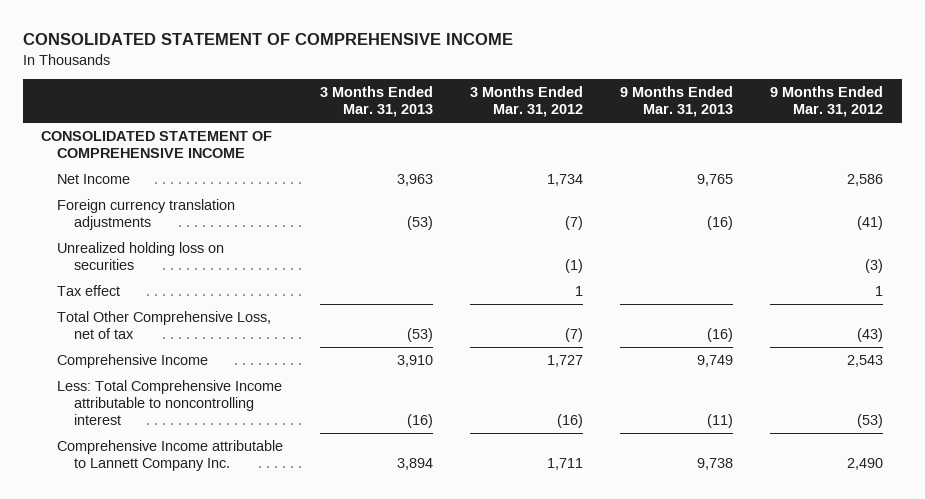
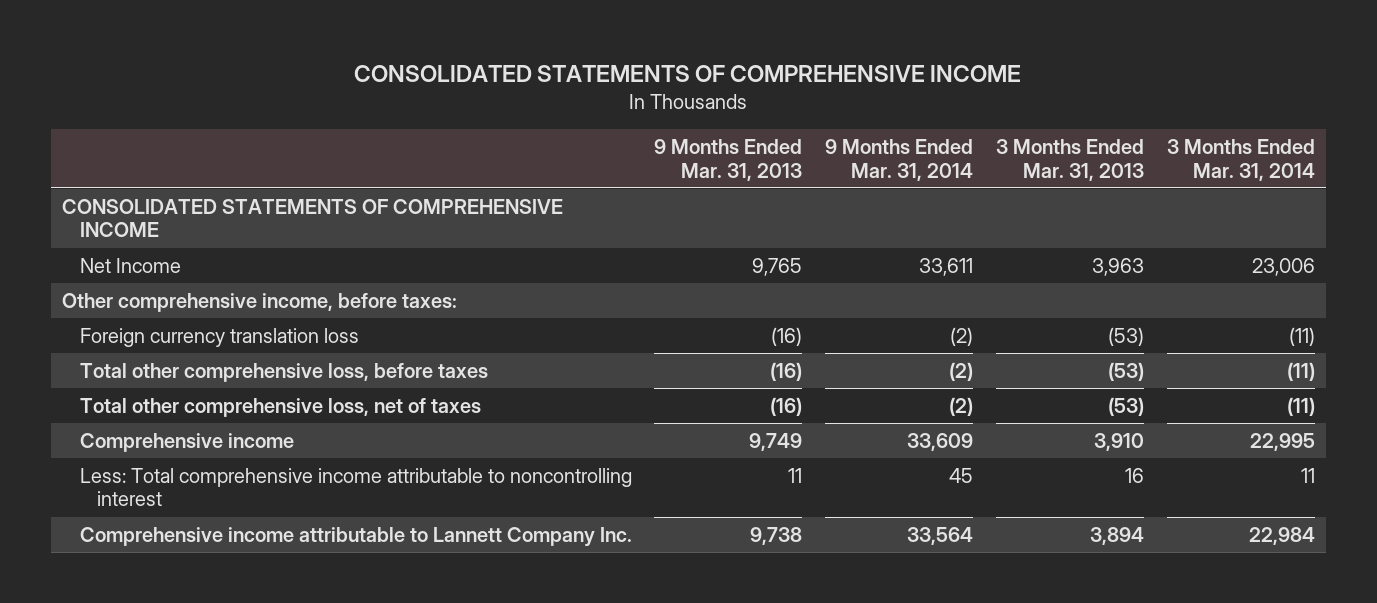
- CONSOLIDATED STATEMENT OF COMPREHENSIVE INCOME
+ CONSOLIDATED STATEMENTS OF COMPREHENSIVE INCOME
- | 3 Months Ended Mar. 31, 2013 | 3 Months Ended Mar. 31, 2012 | 9 Months Ended Mar. 31, 2013 | 9 Months Ended Mar. 31, 2012
+ | 9 Months Ended Mar. 31, 2013 | 9 Months Ended Mar. 31, 2014 | 3 Months Ended Mar. 31, 2013 | 3 Months Ended Mar. 31, 2014
- CONSOLIDATED STATEMENT OF COMPREHENSIVE INCOME
+ CONSOLIDATED STATEMENTS OF COMPREHENSIVE INCOME
- Foreign currency translation adjustments | (53) | (7) | (16) | (41)
- Unrealized holding loss on securities | | (1) | | (3)
- Tax effect | | 1 | | 1
- Total Other Comprehensive Loss, net of tax | (53) | (7) | (16) | (43)
- Comprehensive Income | 3,910 | 1,727 | 9,749 | 2,543
- Less: Total Comprehensive Income attributable to noncontrolling interest | (16) | (16) | (11) | (53)
- Comprehensive Income attributable to Lannett Company Inc. | 3,894 | 1,711 | 9,738 | 2,490
+ Other comprehensive income, before taxes:
+ Foreign currency translation loss | (16) | (2) | (53) | (11)
+ Total other comprehensive loss, before taxes | (16) | (2) | (53) | (11)
+ Total other comprehensive loss, net of taxes | (16) | (2) | (53) | (11)
+ Comprehensive income | 9,749 | 33,609 | 3,910 | 22,995
+ Less: Total comprehensive income attributable to noncontrolling interest | 11 | 45 | 16 | 11
+ Comprehensive income attributable to Lannett Company Inc. | 9,738 | 33,564 | 3,894 | 22,984

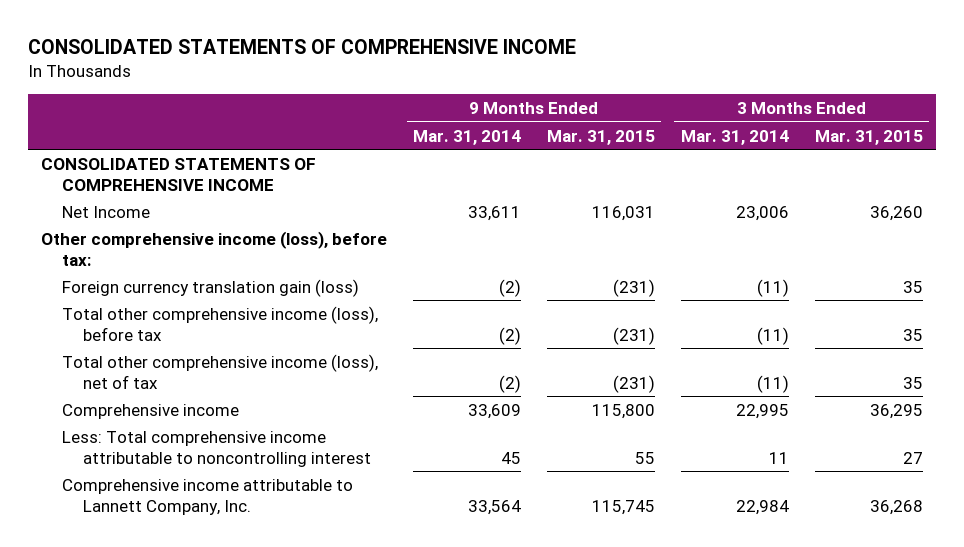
- | 9 Months Ended Mar. 31, 2013 | 9 Months Ended Mar. 31, 2014 | 3 Months Ended Mar. 31, 2013 | 3 Months Ended Mar. 31, 2014
+ | 9 Months Ended Mar. 31, 2014 | 9 Months Ended Mar. 31, 2015 | 3 Months Ended Mar. 31, 2014 | 3 Months Ended Mar. 31, 2015
- Other comprehensive income, before taxes:
- Foreign currency translation loss | (16) | (2) | (53) | (11)
- Total other comprehensive loss, before taxes | (16) | (2) | (53) | (11)
- Total other comprehensive loss, net of taxes | (16) | (2) | (53) | (11)
+ Other comprehensive income (loss), before tax:
+ Foreign currency translation gain (loss) | (2) | (231) | (11) | 35
+ Total other comprehensive income (loss), before tax | (2) | (231) | (11) | 35
+ Total other comprehensive income (loss), net of tax | (2) | (231) | (11) | 35
- Comprehensive income attributable to Lannett Company Inc. | 9,738 | 33,564 | 3,894 | 22,984
+ Comprehensive income attributable to Lannett Company, Inc. | 33,564 | 115,745 | 22,984 | 36,268

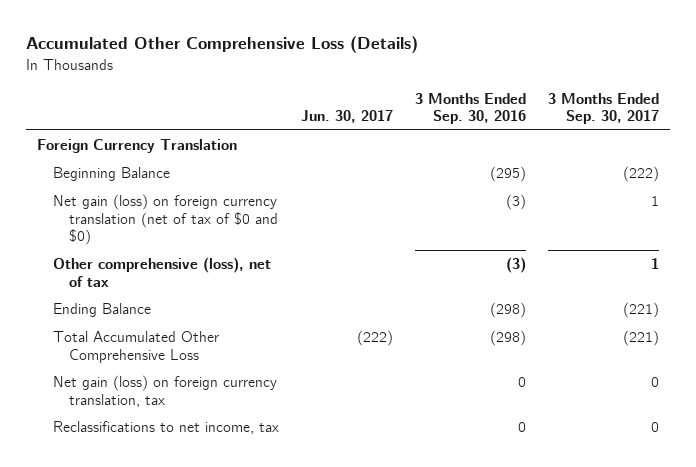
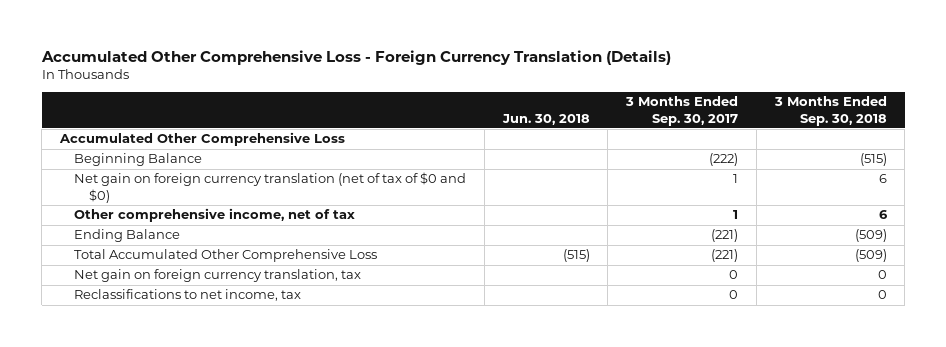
- Accumulated Other Comprehensive Loss (Details)
+ Accumulated Other Comprehensive Loss - Foreign Currency Translation (Details)
- | Jun. 30, 2017 | 3 Months Ended Sep. 30, 2016 | 3 Months Ended Sep. 30, 2017
+ | Jun. 30, 2018 | 3 Months Ended Sep. 30, 2017 | 3 Months Ended Sep. 30, 2018
- Foreign Currency Translation
+ Accumulated Other Comprehensive Loss
- Net gain (loss) on foreign currency translation (net of tax of $0 and $0) | | (3) | 1
- Other comprehensive (loss), net of tax | | (3) | 1
+ Net gain on foreign currency translation (net of tax of $0 and $0) | | 1 | 6
+ Other comprehensive income, net of tax | | 1 | 6
- Net gain (loss) on foreign currency translation, tax | | 0 | 0
+ Net gain on foreign currency translation, tax | | 0 | 0

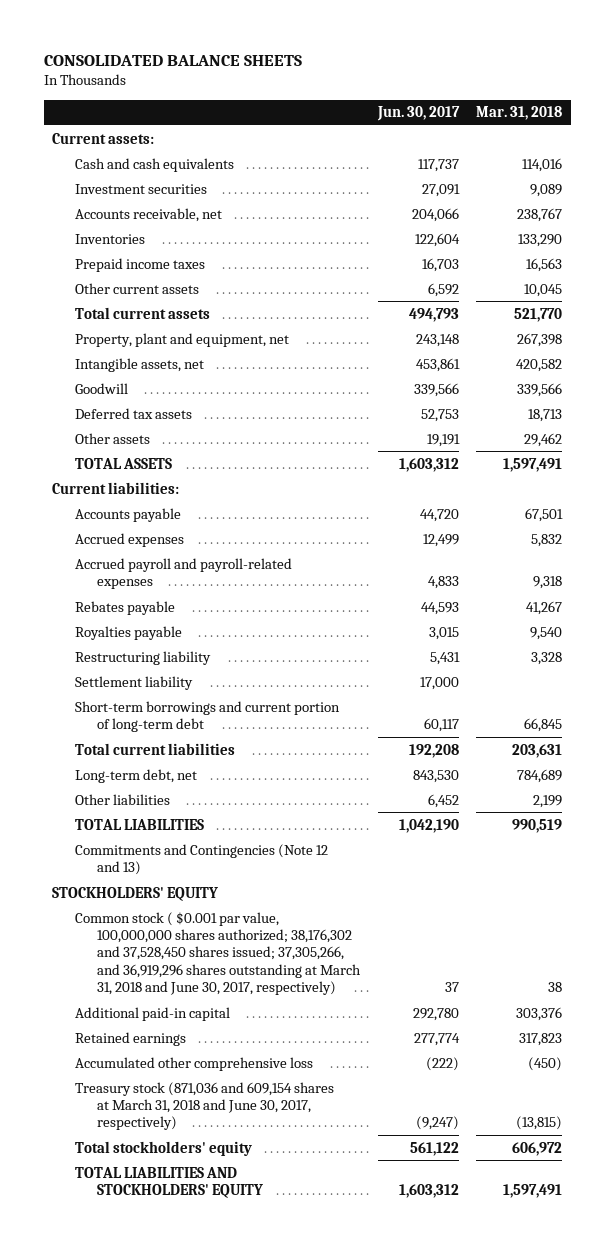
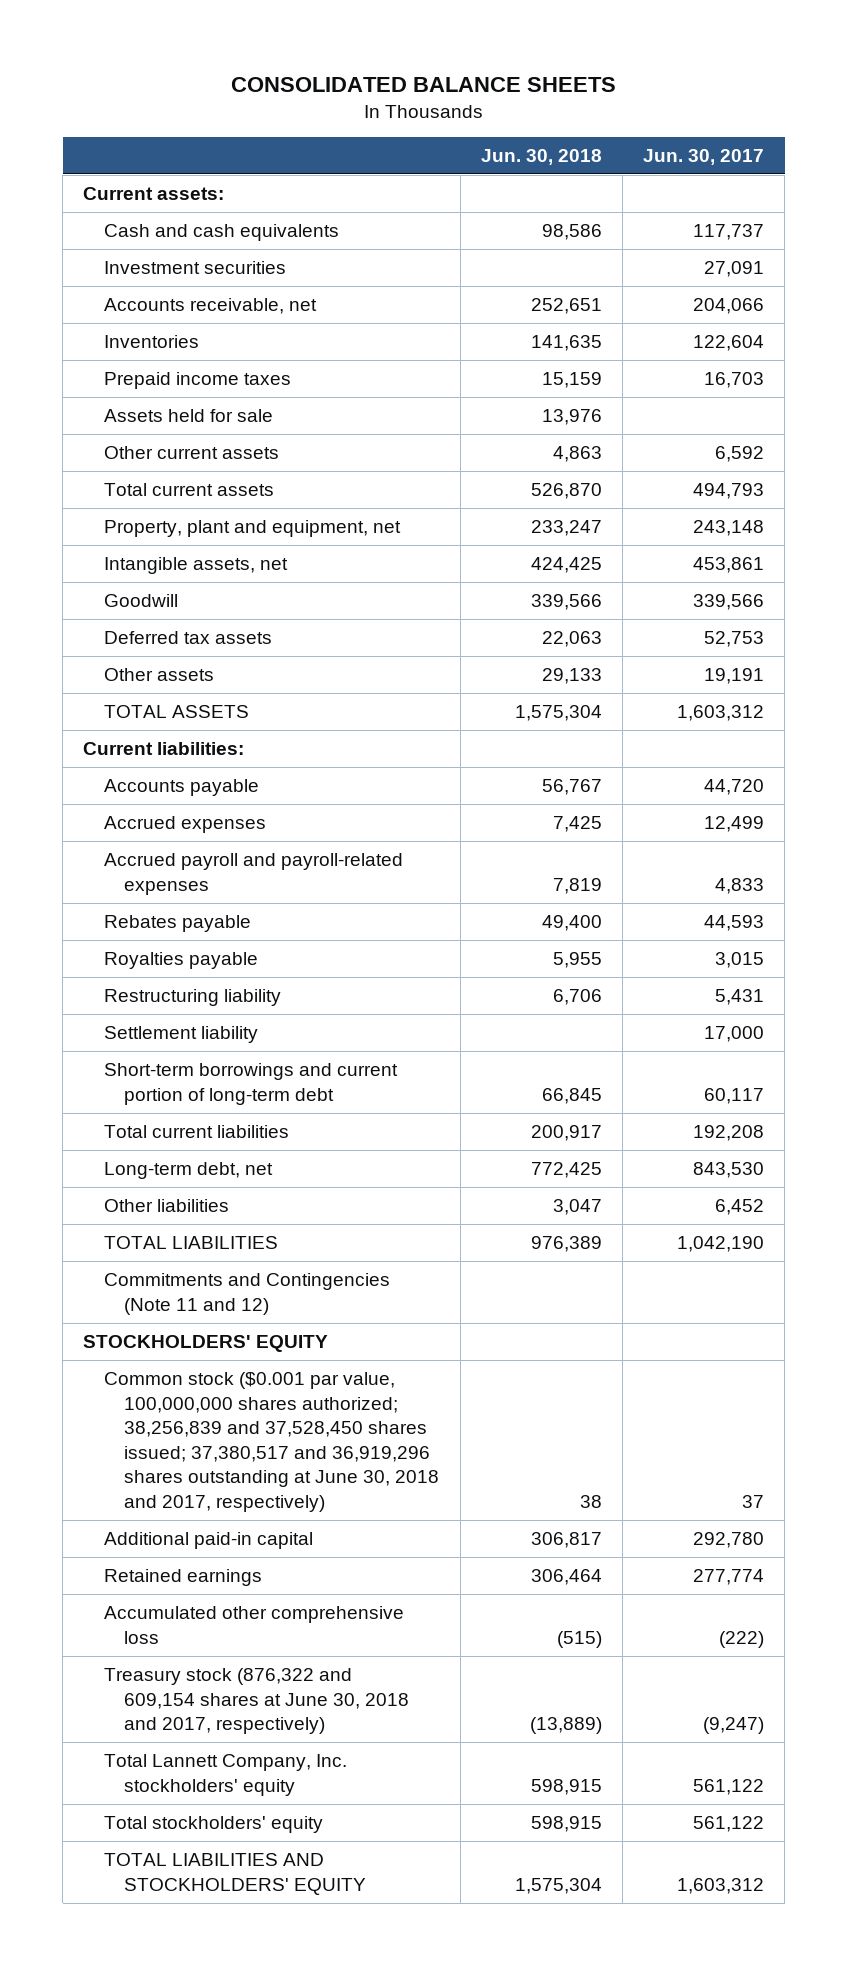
- | Jun. 30, 2017 | Mar. 31, 2018
+ | Jun. 30, 2018 | Jun. 30, 2017
+ Assets held for sale | 13,976 |
- Commitments and Contingencies (Note 12 and 13)
+ Commitments and Contingencies (Note 11 and 12)
- Common stock ( $0.001 par value, 100,000,000 shares authorized; 38,176,302 and 37,528,450 shares issued; 37,305,266, and 36,919,296 shares outstanding at March 31, 2018 and June 30, 2017, respectively) | 37 | 38
+ Common stock ($0.001 par value, 100,000,000 shares authorized; 38,256,839 and 37,528,450 shares issued; 37,380,517 and 36,919,296 shares outstanding at June 30, 2018 and 2017, respectively) | 38 | 37
- Treasury stock (871,036 and 609,154 shares at March 31, 2018 and June 30, 2017, respectively) | (9,247) | (13,815)
+ Treasury stock (876,322 and 609,154 shares at June 30, 2018 and 2017, respectively) | (13,889) | (9,247)
+ Total Lannett Company, Inc. stockholders' equity | 598,915 | 561,122

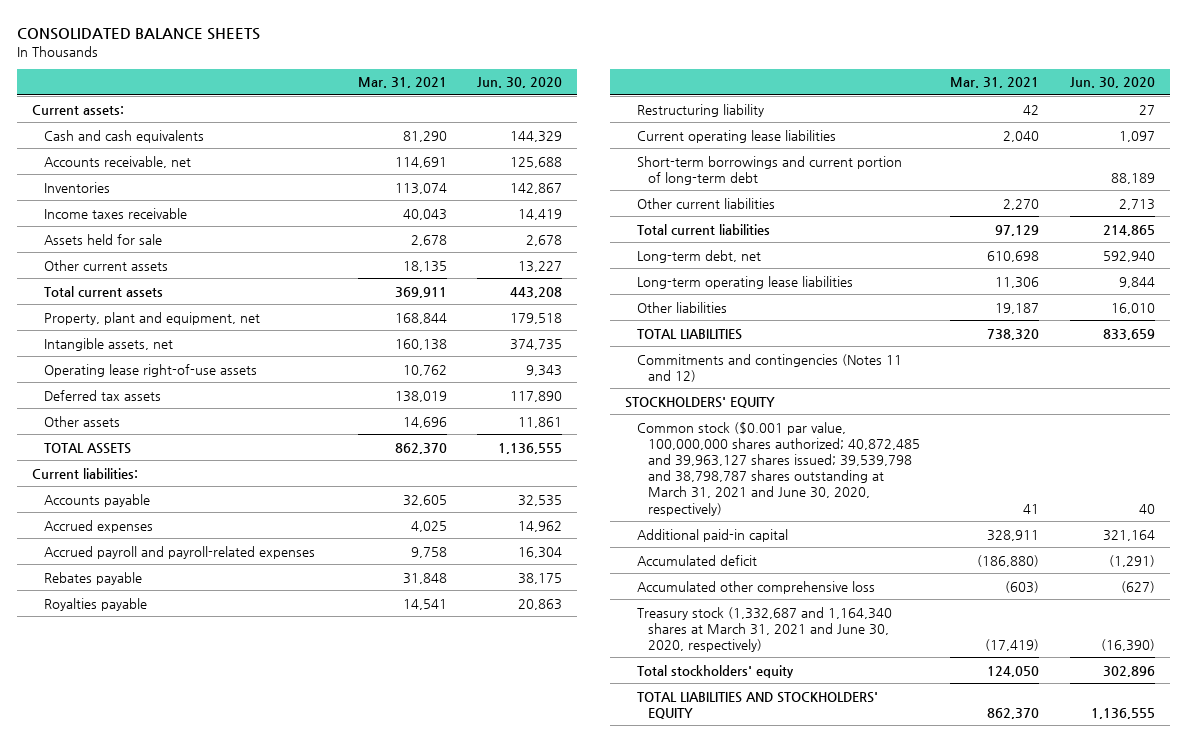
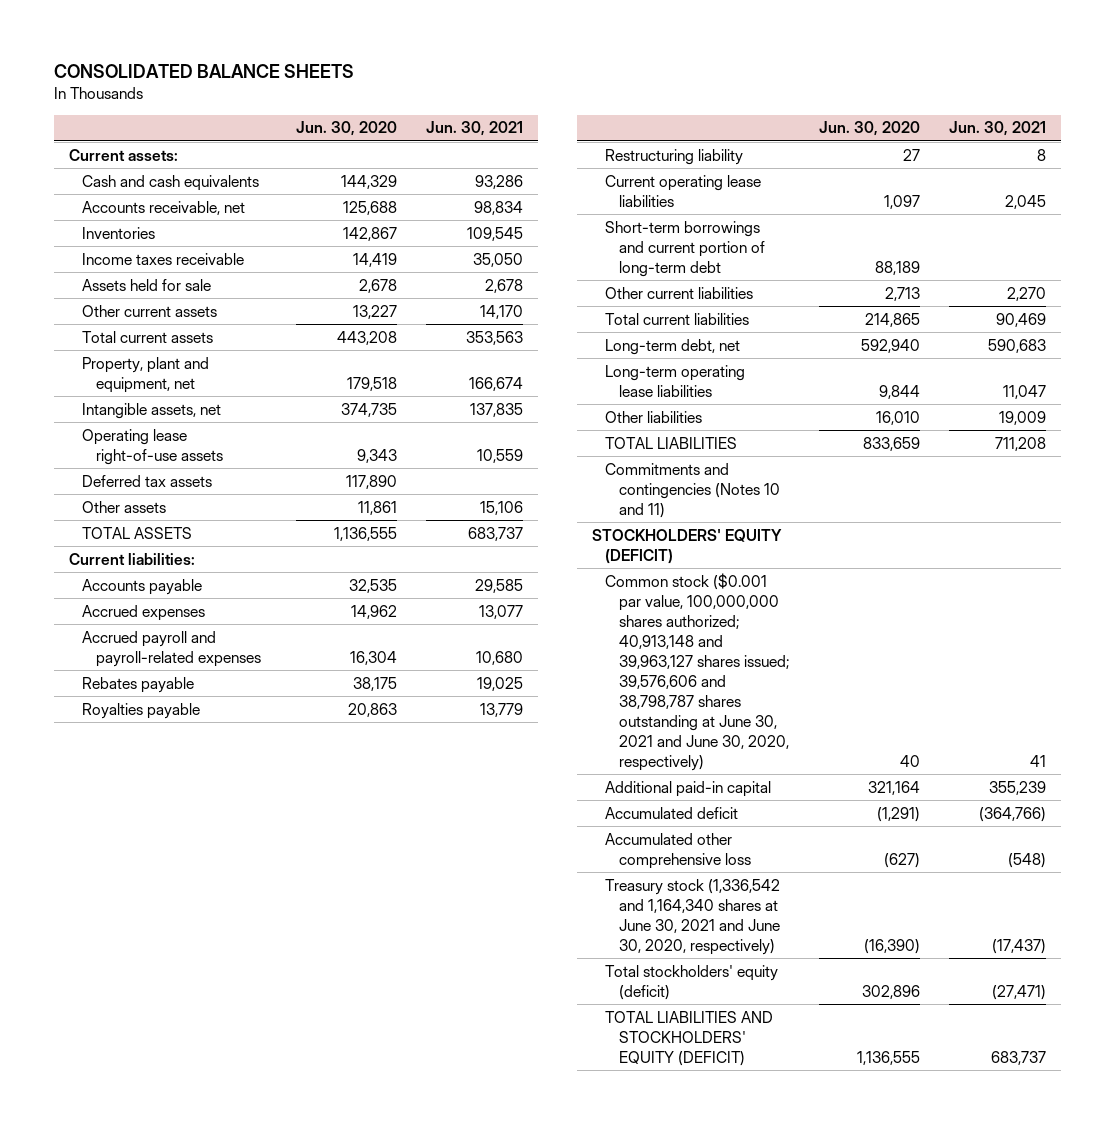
- | Mar. 31, 2021 | Jun. 30, 2020
+ | Jun. 30, 2020 | Jun. 30, 2021
- Commitments and contingencies (Notes 11 and 12)
- STOCKHOLDERS' EQUITY
- Common stock ($0.001 par value, 100,000,000 shares authorized; 40,872,485 and 39,963,127 shares issued; 39,539,798 and 38,798,787 shares outstanding at March 31, 2021 and June 30, 2020, respectively) | 41 | 40
+ Commitments and contingencies (Notes 10 and 11)
+ STOCKHOLDERS' EQUITY (DEFICIT)
+ Common stock ($0.001 par value, 100,000,000 shares authorized; 40,913,148 and 39,963,127 shares issued; 39,576,606 and 38,798,787 shares outstanding at June 30, 2021 and June 30, 2020, respectively) | 40 | 41
- Treasury stock (1,332,687 and 1,164,340 shares at March 31, 2021 and June 30, 2020, respectively) | (17,419) | (16,390)
- Total stockholders' equity | 124,050 | 302,896
- TOTAL LIABILITIES AND STOCKHOLDERS' EQUITY | 862,370 | 1,136,555
+ Treasury stock (1,336,542 and 1,164,340 shares at June 30, 2021 and June 30, 2020, respectively) | (16,390) | (17,437)
+ Total stockholders' equity (deficit) | 302,896 | (27,471)
+ TOTAL LIABILITIES AND STOCKHOLDERS' EQUITY (DEFICIT) | 1,136,555 | 683,737

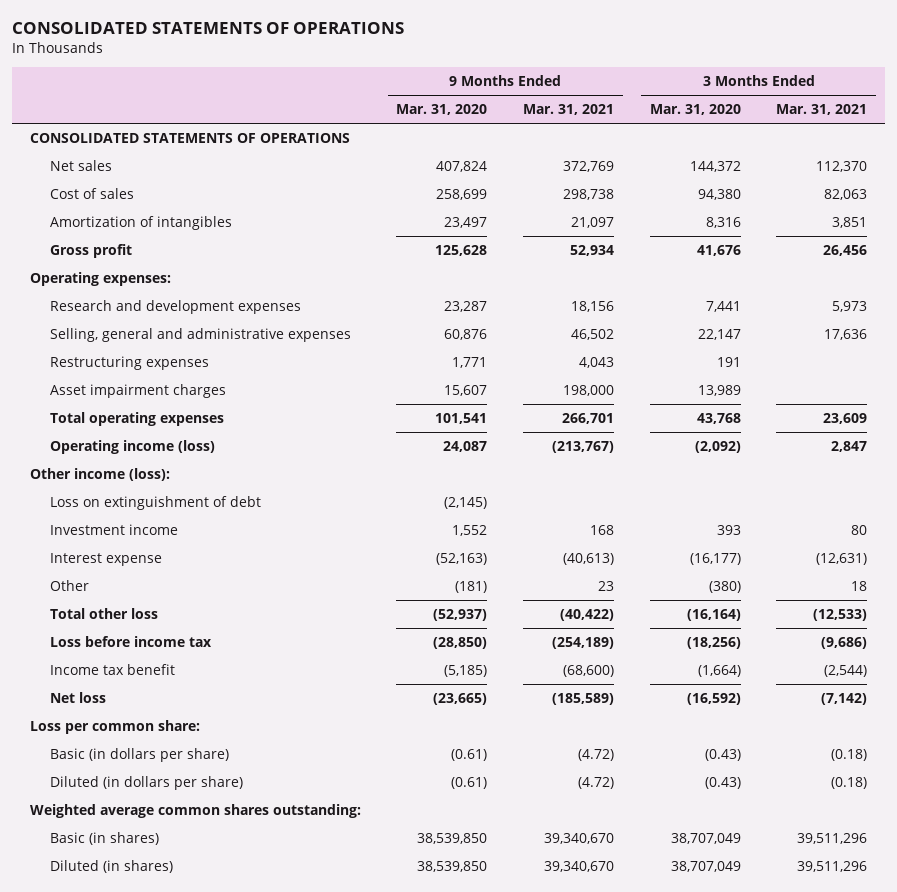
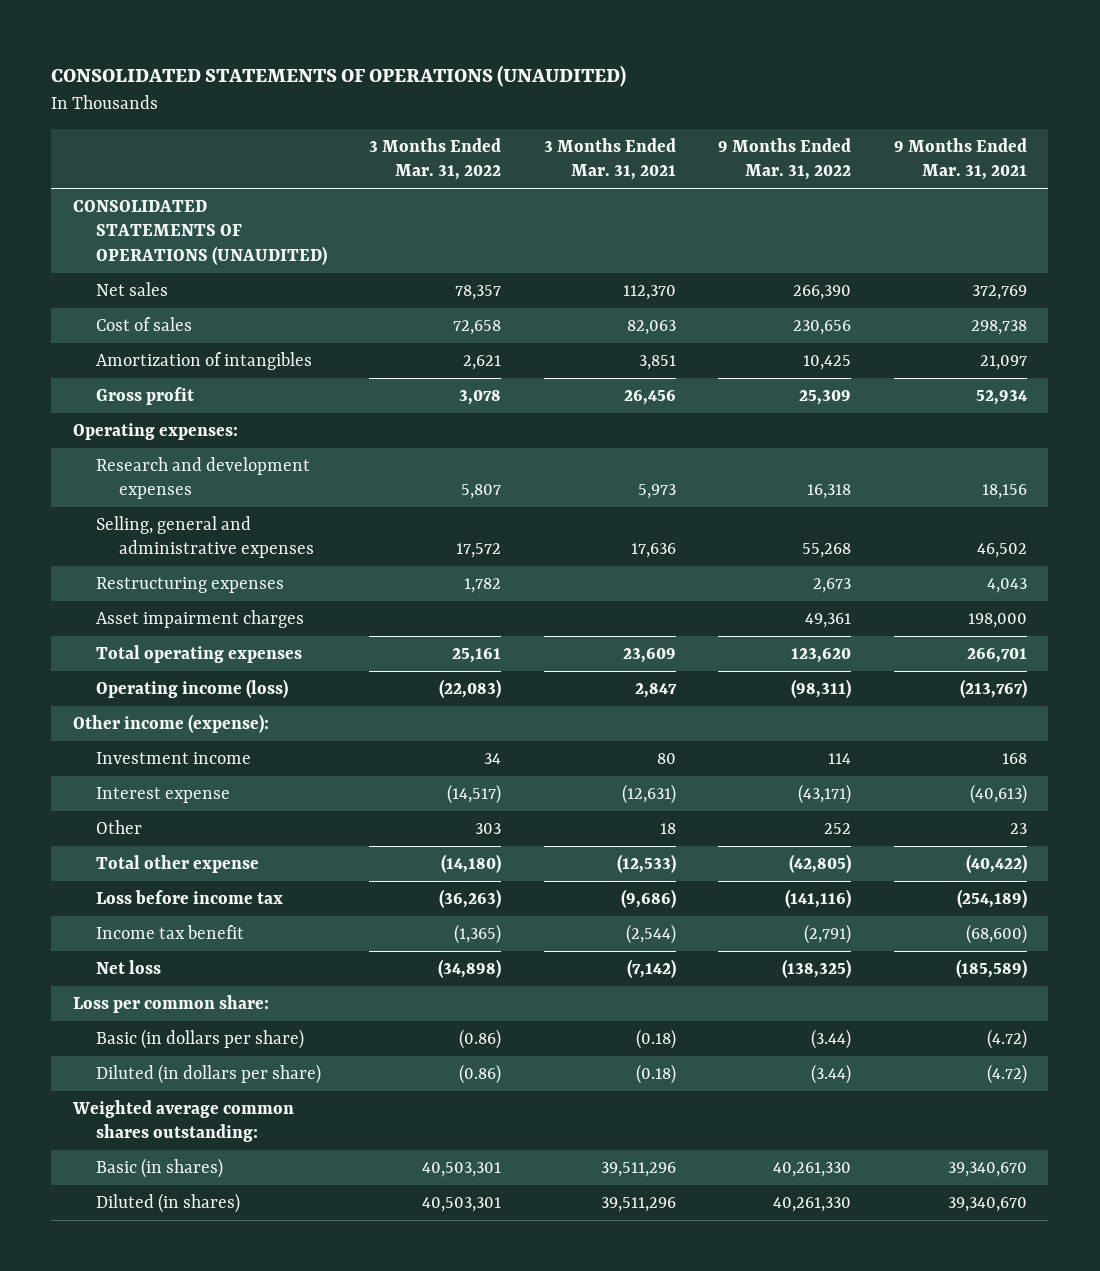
- CONSOLIDATED STATEMENTS OF OPERATIONS
+ CONSOLIDATED STATEMENTS OF OPERATIONS (UNAUDITED)
- | 9 Months Ended Mar. 31, 2020 | 9 Months Ended Mar. 31, 2021 | 3 Months Ended Mar. 31, 2020 | 3 Months Ended Mar. 31, 2021
+ | 3 Months Ended Mar. 31, 2022 | 3 Months Ended Mar. 31, 2021 | 9 Months Ended Mar. 31, 2022 | 9 Months Ended Mar. 31, 2021
- CONSOLIDATED STATEMENTS OF OPERATIONS
+ CONSOLIDATED STATEMENTS OF OPERATIONS (UNAUDITED)
- Other income (loss):
- Loss on extinguishment of debt | (2,145) | | |
+ Other income (expense):
- Total other loss | (52,937) | (40,422) | (16,164) | (12,533)
+ Total other expense | (14,180) | (12,533) | (42,805) | (40,422)

